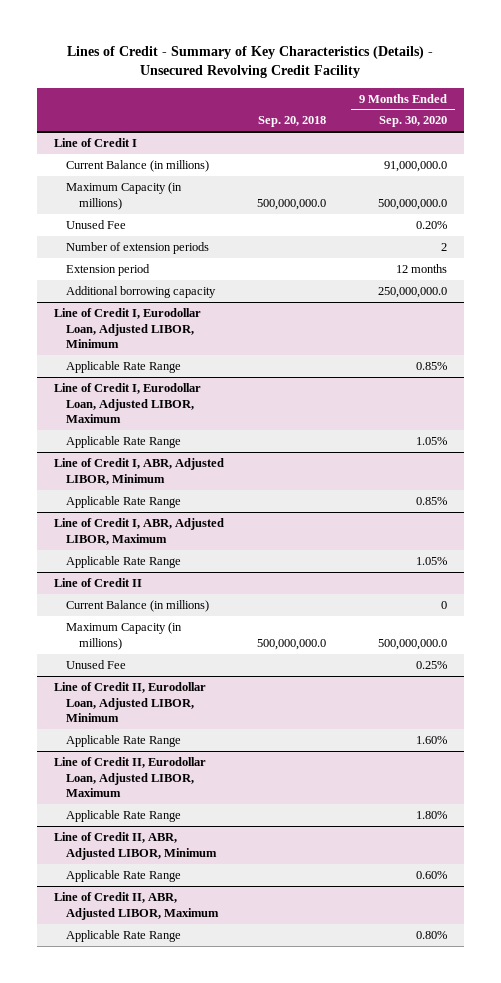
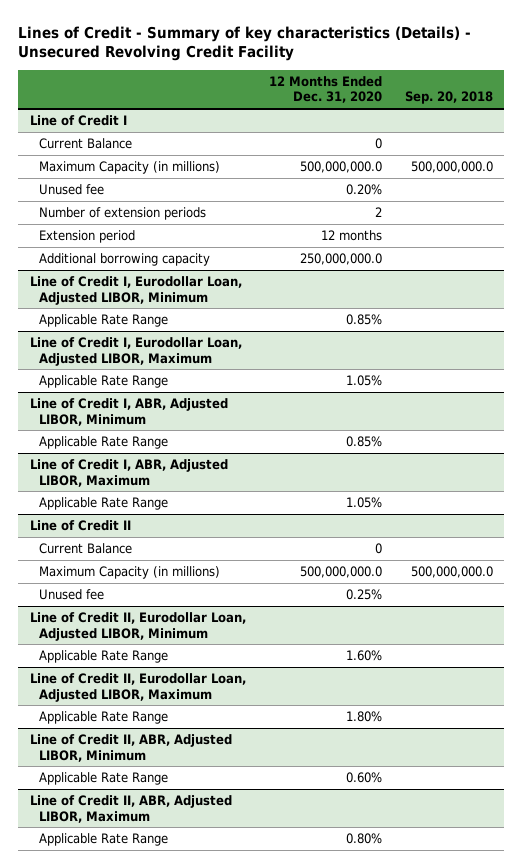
- Lines of Credit - Summary of Key Characteristics (Details) - Unsecured Revolving Credit Facility
+ Lines of Credit - Summary of key characteristics (Details) - Unsecured Revolving Credit Facility
- | Sep. 20, 2018 | 9 Months Ended Sep. 30, 2020
+ | 12 Months Ended Dec. 31, 2020 | Sep. 20, 2018
@ Line of Credit I
- Current Balance (in millions) | | 91,000,000.0
+ Current Balance | 0 |
- Unused Fee | | 0.20%
+ Unused fee | 0.20% |
@ Line of Credit II
- Current Balance (in millions) | | 0
+ Current Balance | 0 |
- Unused Fee | | 0.25%
+ Unused fee | 0.25% |

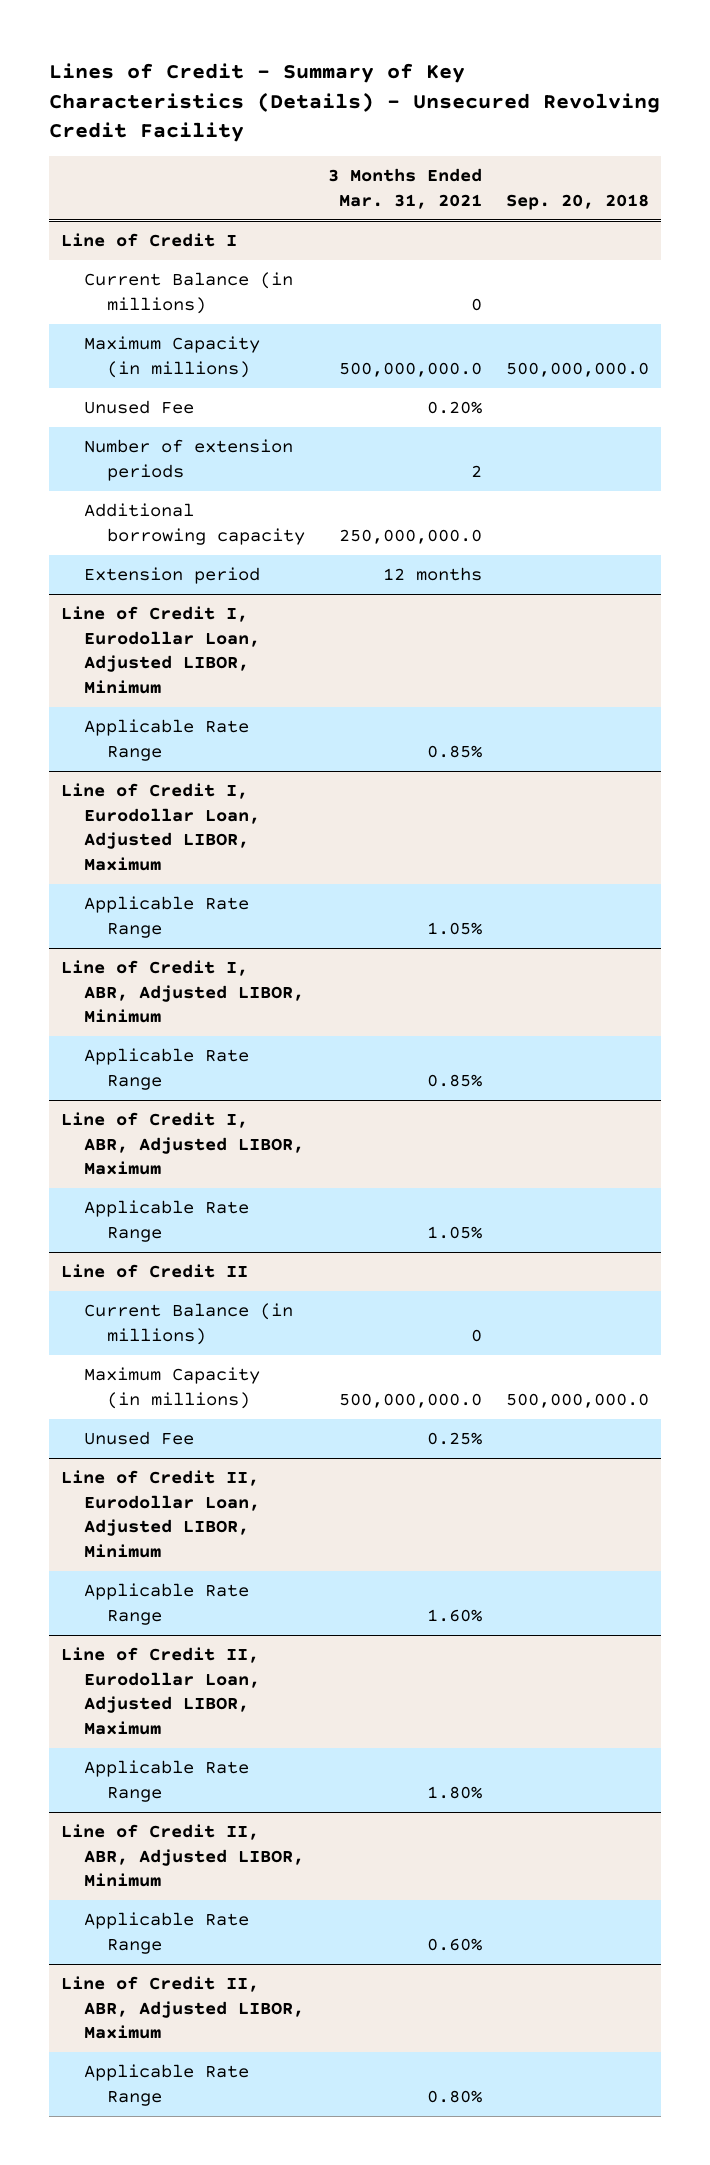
- Lines of Credit - Summary of key characteristics (Details) - Unsecured Revolving Credit Facility
+ Lines of Credit - Summary of Key Characteristics (Details) - Unsecured Revolving Credit Facility
- | 12 Months Ended Dec. 31, 2020 | Sep. 20, 2018
+ | 3 Months Ended Mar. 31, 2021 | Sep. 20, 2018
@ Line of Credit I
- Current Balance | 0 |
+ Current Balance (in millions) | 0 |
- Unused fee | 0.20% |
+ Unused Fee | 0.20% |
moved down: Extension period | 12 months |
@ Line of Credit II
- Current Balance | 0 |
+ Current Balance (in millions) | 0 |
- Unused fee | 0.25% |
+ Unused Fee | 0.25% |

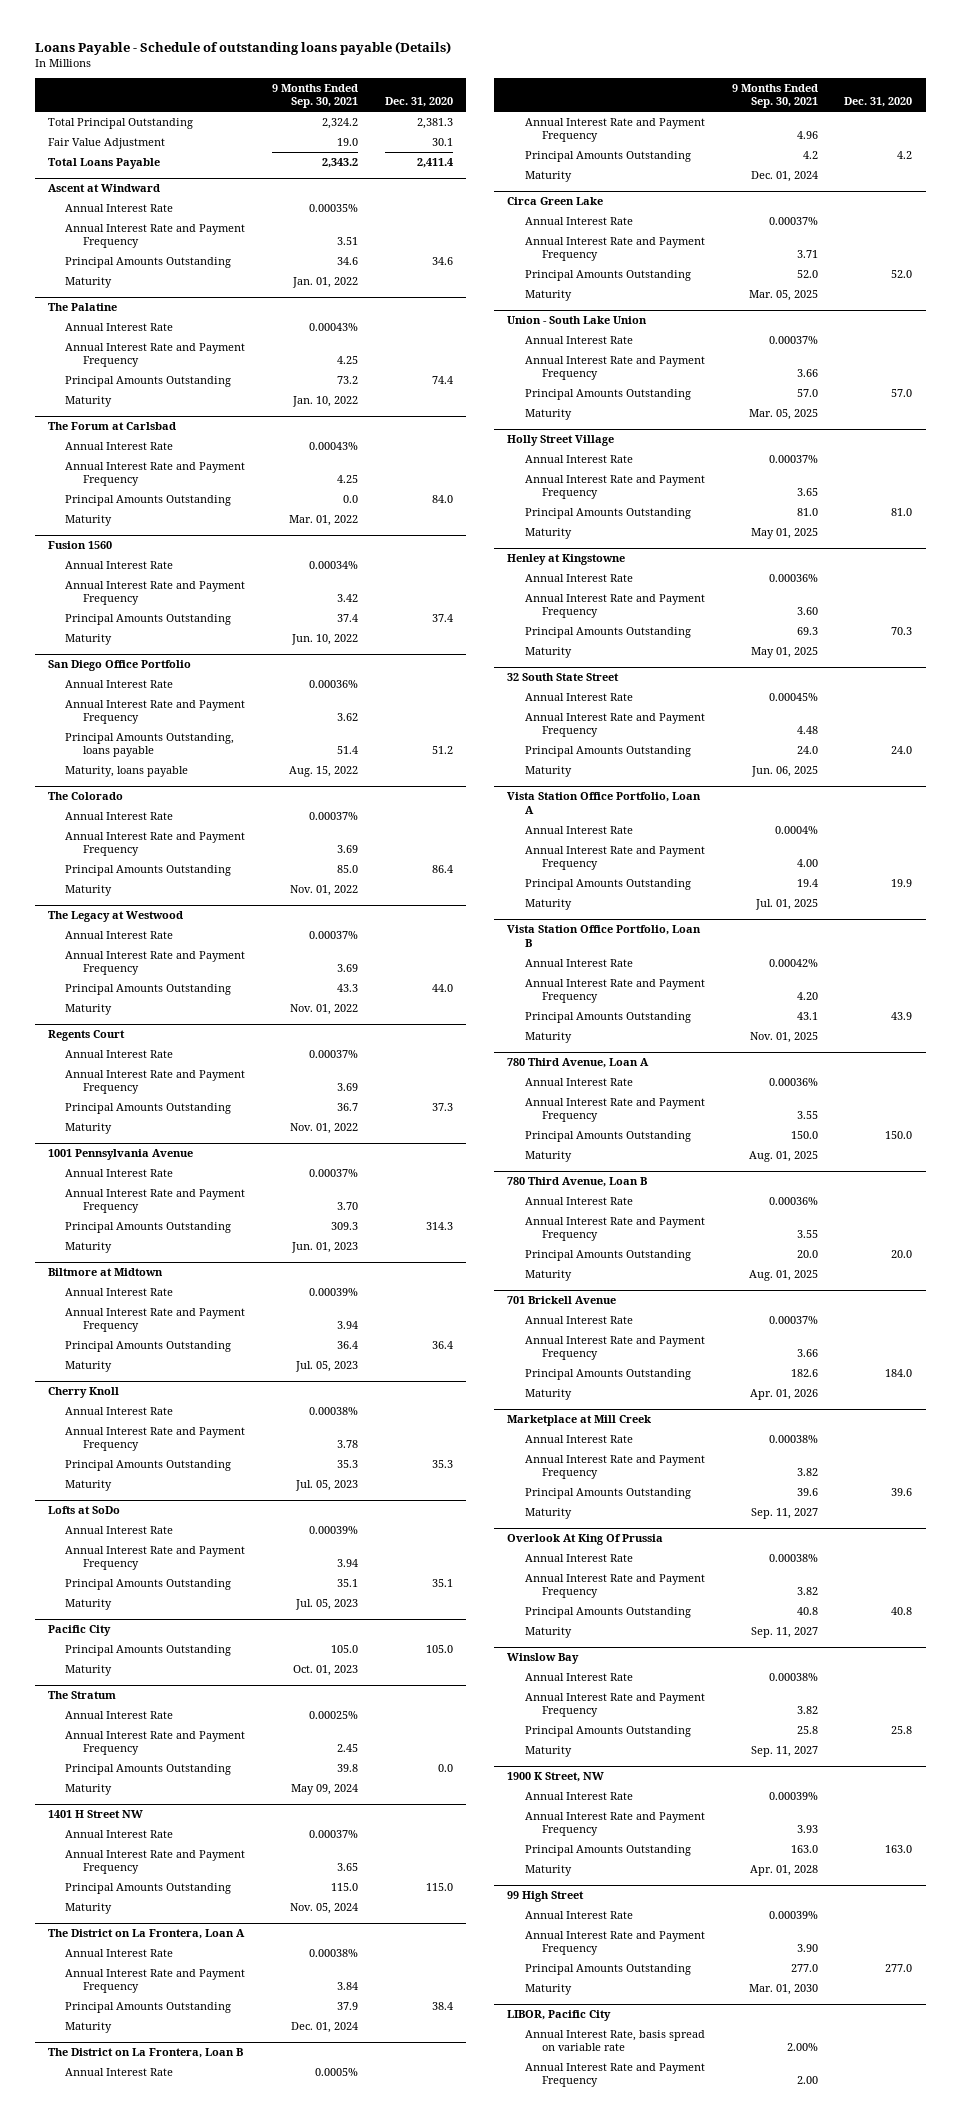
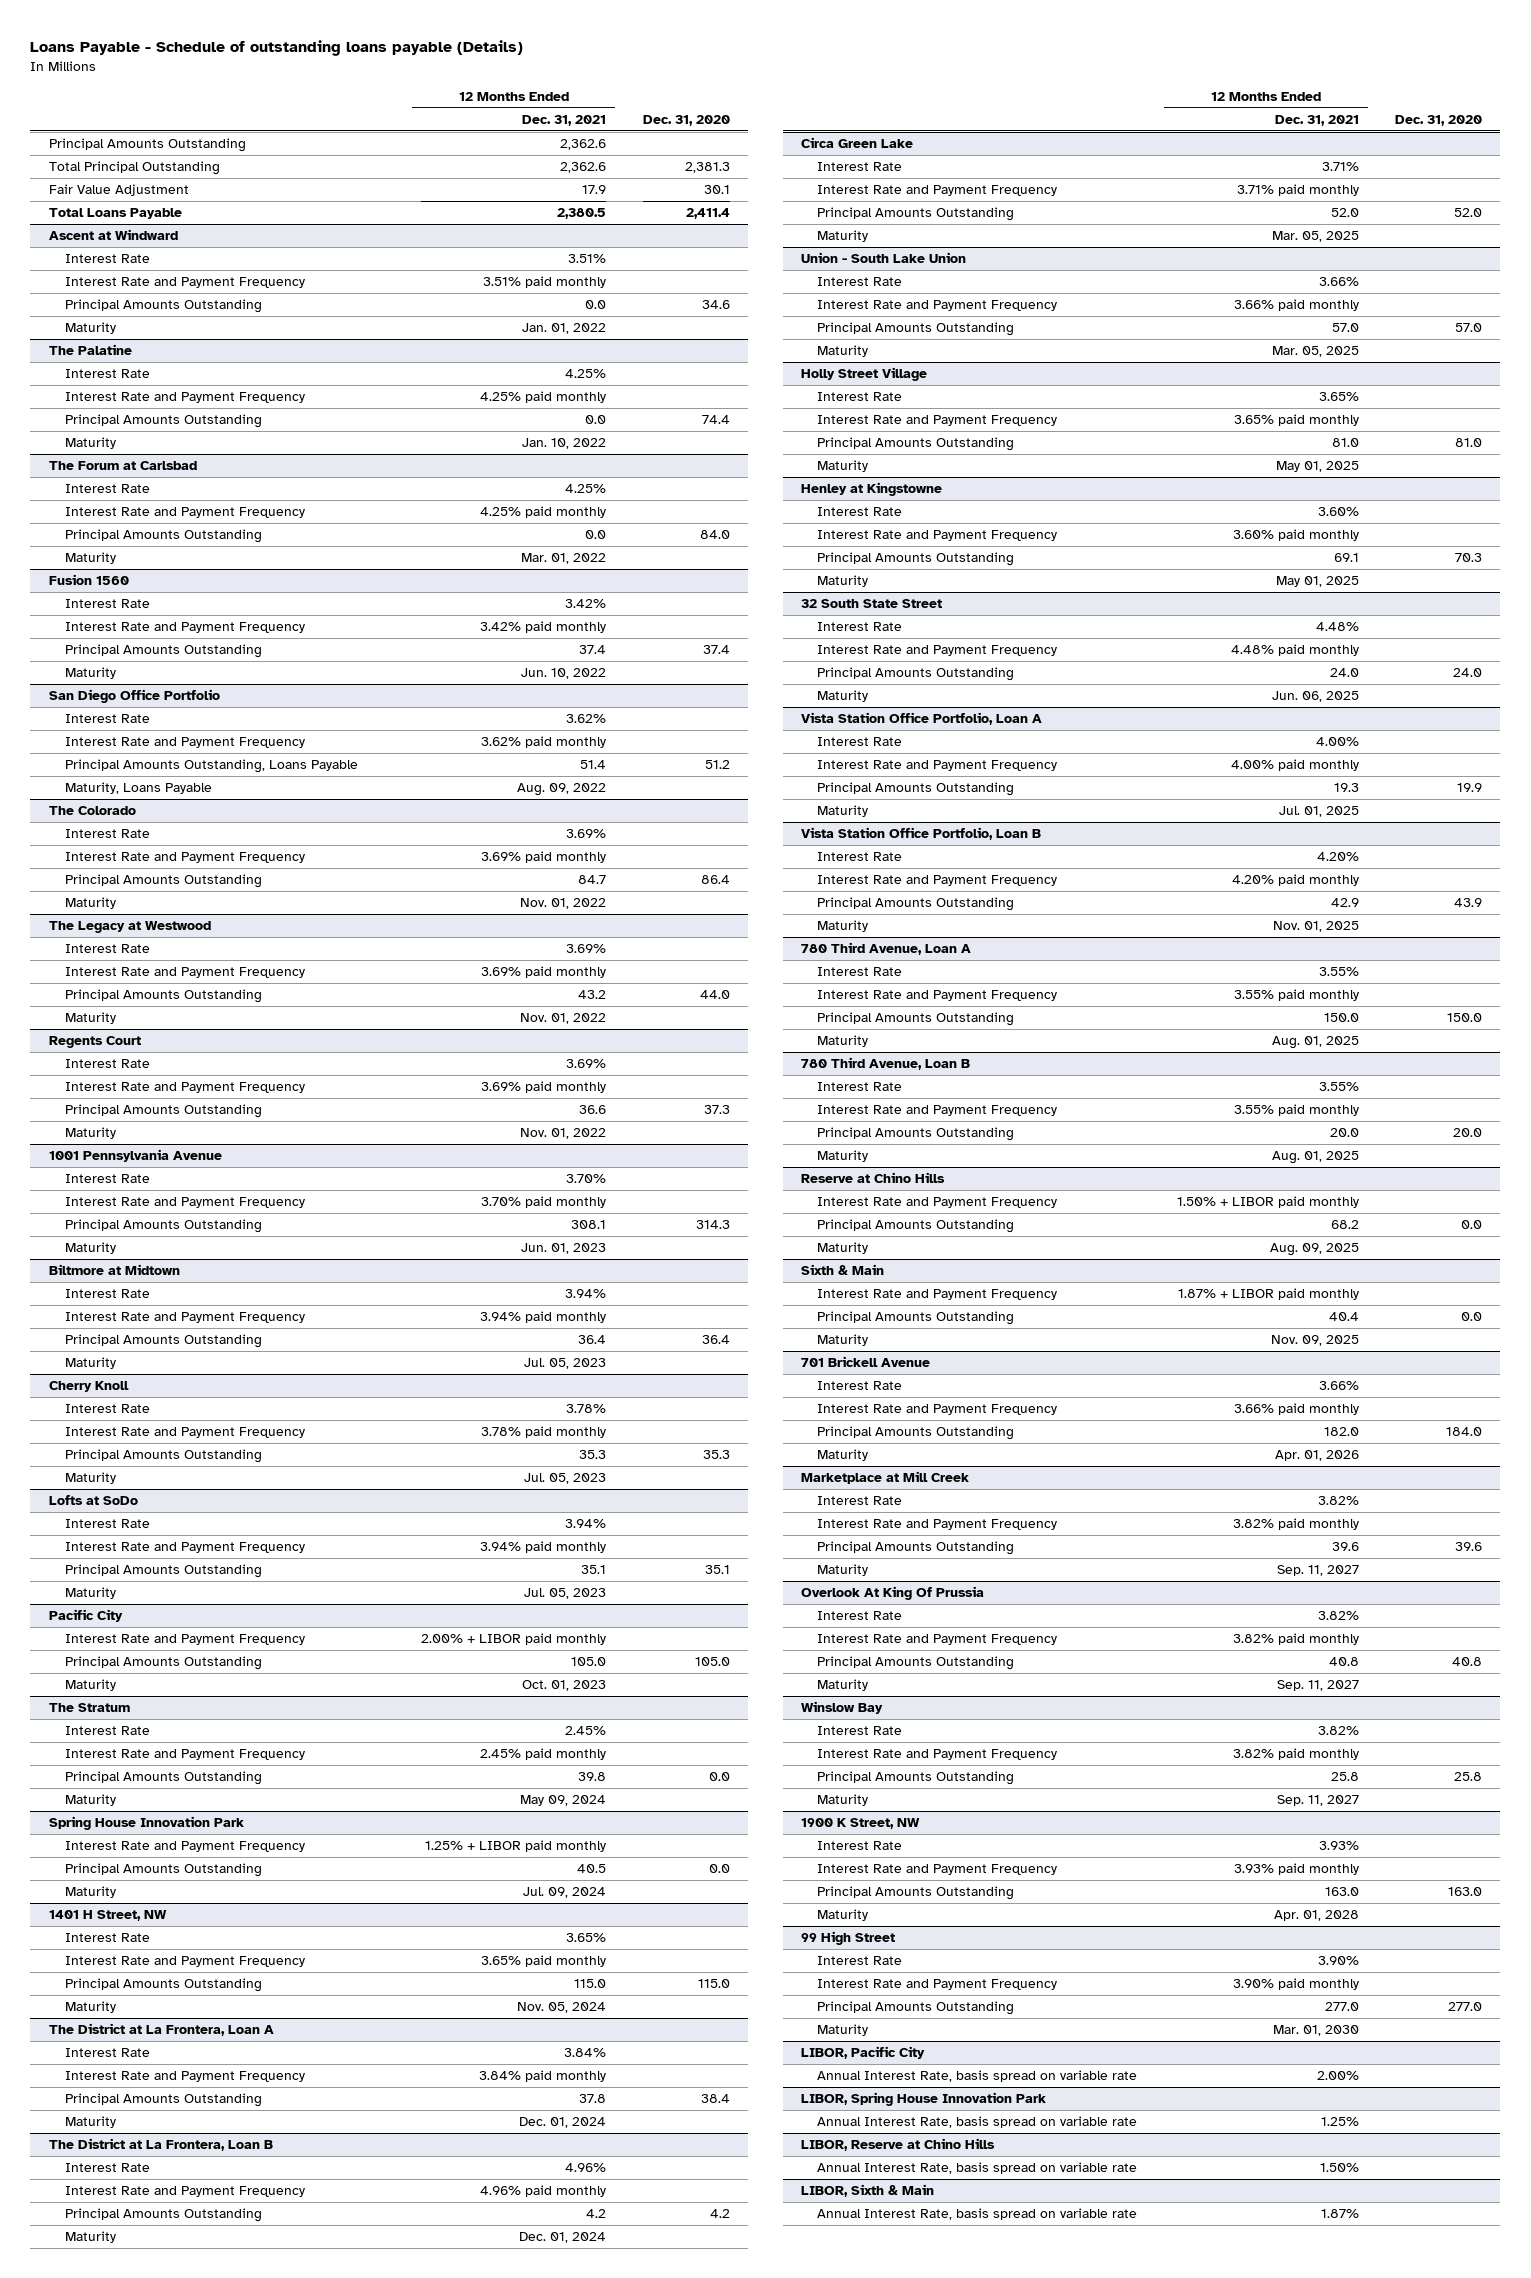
- | 9 Months Ended Sep. 30, 2021 | Dec. 31, 2020
+ | 12 Months Ended Dec. 31, 2021 | Dec. 31, 2020
+ Principal Amounts Outstanding | 2,362.6 |
@ Ascent at Windward
- Annual Interest Rate | 0.00035% |
- Annual Interest Rate and Payment Frequency | 3.51 |
+ Interest Rate | 3.51% |
+ Interest Rate and Payment Frequency | 3.51% paid monthly |
@ The Palatine
- Annual Interest Rate | 0.00043% |
- Annual Interest Rate and Payment Frequency | 4.25 |
+ Interest Rate | 4.25% |
+ Interest Rate and Payment Frequency | 4.25% paid monthly |
@ The Forum at Carlsbad
- Annual Interest Rate | 0.00043% |
- Annual Interest Rate and Payment Frequency | 4.25 |
+ Interest Rate | 4.25% |
+ Interest Rate and Payment Frequency | 4.25% paid monthly |
@ Fusion 1560
- Annual Interest Rate | 0.00034% |
- Annual Interest Rate and Payment Frequency | 3.42 |
+ Interest Rate | 3.42% |
+ Interest Rate and Payment Frequency | 3.42% paid monthly |
@ San Diego Office Portfolio
- Annual Interest Rate | 0.00036% |
- Annual Interest Rate and Payment Frequency | 3.62 |
- Principal Amounts Outstanding, loans payable | 51.4 | 51.2
- Maturity, loans payable | Aug. 15, 2022 |
+ Interest Rate | 3.62% |
+ Interest Rate and Payment Frequency | 3.62% paid monthly |
+ Principal Amounts Outstanding, Loans Payable | 51.4 | 51.2
+ Maturity, Loans Payable | Aug. 09, 2022 |
@ The Colorado
- Annual Interest Rate | 0.00037% |
- Annual Interest Rate and Payment Frequency | 3.69 |
+ Interest Rate | 3.69% |
+ Interest Rate and Payment Frequency | 3.69% paid monthly |
@ The Legacy at Westwood
- Annual Interest Rate | 0.00037% |
- Annual Interest Rate and Payment Frequency | 3.69 |
+ Interest Rate | 3.69% |
+ Interest Rate and Payment Frequency | 3.69% paid monthly |
@ Regents Court
- Annual Interest Rate | 0.00037% |
- Annual Interest Rate and Payment Frequency | 3.69 |
+ Interest Rate | 3.69% |
+ Interest Rate and Payment Frequency | 3.69% paid monthly |
@ 1001 Pennsylvania Avenue
- Annual Interest Rate | 0.00037% |
- Annual Interest Rate and Payment Frequency | 3.70 |
+ Interest Rate | 3.70% |
+ Interest Rate and Payment Frequency | 3.70% paid monthly |
@ Biltmore at Midtown
- Annual Interest Rate | 0.00039% |
- Annual Interest Rate and Payment Frequency | 3.94 |
+ Interest Rate | 3.94% |
+ Interest Rate and Payment Frequency | 3.94% paid monthly |
@ Cherry Knoll
- Annual Interest Rate | 0.00038% |
- Annual Interest Rate and Payment Frequency | 3.78 |
+ Interest Rate | 3.78% |
+ Interest Rate and Payment Frequency | 3.78% paid monthly |
@ Lofts at SoDo
- Annual Interest Rate | 0.00039% |
- Annual Interest Rate and Payment Frequency | 3.94 |
+ Interest Rate | 3.94% |
+ Interest Rate and Payment Frequency | 3.94% paid monthly |
@ Pacific City
+ Interest Rate and Payment Frequency | 2.00% + LIBOR paid monthly |
@ The Stratum
- Annual Interest Rate | 0.00025% |
- Annual Interest Rate and Payment Frequency | 2.45 |
+ Interest Rate | 2.45% |
+ Interest Rate and Payment Frequency | 2.45% paid monthly |
- 1401 H Street NW
- Annual Interest Rate | 0.00037% |
- Annual Interest Rate and Payment Frequency | 3.65 |
+ Spring House Innovation Park
+ Interest Rate and Payment Frequency | 1.25% + LIBOR paid monthly |
+ Principal Amounts Outstanding | 40.5 | 0.0
+ Maturity | Jul. 09, 2024 |
+ 1401 H Street, NW
+ Interest Rate | 3.65% |
+ Interest Rate and Payment Frequency | 3.65% paid monthly |
- The District on La Frontera, Loan A
- Annual Interest Rate | 0.00038% |
- Annual Interest Rate and Payment Frequency | 3.84 |
+ The District at La Frontera, Loan A
+ Interest Rate | 3.84% |
+ Interest Rate and Payment Frequency | 3.84% paid monthly |
- The District on La Frontera, Loan B
- Annual Interest Rate | 0.0005% |
- Annual Interest Rate and Payment Frequency | 4.96 |
+ The District at La Frontera, Loan B
+ Interest Rate | 4.96% |
+ Interest Rate and Payment Frequency | 4.96% paid monthly |
@ Circa Green Lake
- Annual Interest Rate | 0.00037% |
- Annual Interest Rate and Payment Frequency | 3.71 |
+ Interest Rate | 3.71% |
+ Interest Rate and Payment Frequency | 3.71% paid monthly |
@ Union - South Lake Union
- Annual Interest Rate | 0.00037% |
- Annual Interest Rate and Payment Frequency | 3.66 |
+ Interest Rate | 3.66% |
+ Interest Rate and Payment Frequency | 3.66% paid monthly |
@ Holly Street Village
- Annual Interest Rate | 0.00037% |
- Annual Interest Rate and Payment Frequency | 3.65 |
+ Interest Rate | 3.65% |
+ Interest Rate and Payment Frequency | 3.65% paid monthly |
@ Henley at Kingstowne
- Annual Interest Rate | 0.00036% |
- Annual Interest Rate and Payment Frequency | 3.60 |
+ Interest Rate | 3.60% |
+ Interest Rate and Payment Frequency | 3.60% paid monthly |
@ 32 South State Street
- Annual Interest Rate | 0.00045% |
- Annual Interest Rate and Payment Frequency | 4.48 |
+ Interest Rate | 4.48% |
+ Interest Rate and Payment Frequency | 4.48% paid monthly |
@ Vista Station Office Portfolio, Loan A
- Annual Interest Rate | 0.0004% |
- Annual Interest Rate and Payment Frequency | 4.00 |
+ Interest Rate | 4.00% |
+ Interest Rate and Payment Frequency | 4.00% paid monthly |
@ Vista Station Office Portfolio, Loan B
- Annual Interest Rate | 0.00042% |
- Annual Interest Rate and Payment Frequency | 4.20 |
+ Interest Rate | 4.20% |
+ Interest Rate and Payment Frequency | 4.20% paid monthly |
@ 780 Third Avenue, Loan A
- Annual Interest Rate | 0.00036% |
- Annual Interest Rate and Payment Frequency | 3.55 |
+ Interest Rate | 3.55% |
+ Interest Rate and Payment Frequency | 3.55% paid monthly |
@ 780 Third Avenue, Loan B
- Annual Interest Rate | 0.00036% |
- Annual Interest Rate and Payment Frequency | 3.55 |
+ Interest Rate | 3.55% |
+ Interest Rate and Payment Frequency | 3.55% paid monthly |
+ Reserve at Chino Hills
+ Interest Rate and Payment Frequency | 1.50% + LIBOR paid monthly |
+ Principal Amounts Outstanding | 68.2 | 0.0
+ Maturity | Aug. 09, 2025 |
+ Sixth & Main
+ Interest Rate and Payment Frequency | 1.87% + LIBOR paid monthly |
+ Principal Amounts Outstanding | 40.4 | 0.0
+ Maturity | Nov. 09, 2025 |
@ 701 Brickell Avenue
- Annual Interest Rate | 0.00037% |
- Annual Interest Rate and Payment Frequency | 3.66 |
+ Interest Rate | 3.66% |
+ Interest Rate and Payment Frequency | 3.66% paid monthly |
@ Marketplace at Mill Creek
- Annual Interest Rate | 0.00038% |
- Annual Interest Rate and Payment Frequency | 3.82 |
+ Interest Rate | 3.82% |
+ Interest Rate and Payment Frequency | 3.82% paid monthly |
@ Overlook At King Of Prussia
- Annual Interest Rate | 0.00038% |
- Annual Interest Rate and Payment Frequency | 3.82 |
+ Interest Rate | 3.82% |
+ Interest Rate and Payment Frequency | 3.82% paid monthly |
@ Winslow Bay
- Annual Interest Rate | 0.00038% |
- Annual Interest Rate and Payment Frequency | 3.82 |
+ Interest Rate | 3.82% |
+ Interest Rate and Payment Frequency | 3.82% paid monthly |
@ 1900 K Street, NW
- Annual Interest Rate | 0.00039% |
- Annual Interest Rate and Payment Frequency | 3.93 |
+ Interest Rate | 3.93% |
+ Interest Rate and Payment Frequency | 3.93% paid monthly |
@ 99 High Street
- Annual Interest Rate | 0.00039% |
- Annual Interest Rate and Payment Frequency | 3.90 |
+ Interest Rate | 3.90% |
+ Interest Rate and Payment Frequency | 3.90% paid monthly |
@ LIBOR, Pacific City
- Annual Interest Rate and Payment Frequency | 2.00 |
+ LIBOR, Spring House Innovation Park
+ Annual Interest Rate, basis spread on variable rate | 1.25% |
+ LIBOR, Reserve at Chino Hills
+ Annual Interest Rate, basis spread on variable rate | 1.50% |
+ LIBOR, Sixth & Main
+ Annual Interest Rate, basis spread on variable rate | 1.87% |

